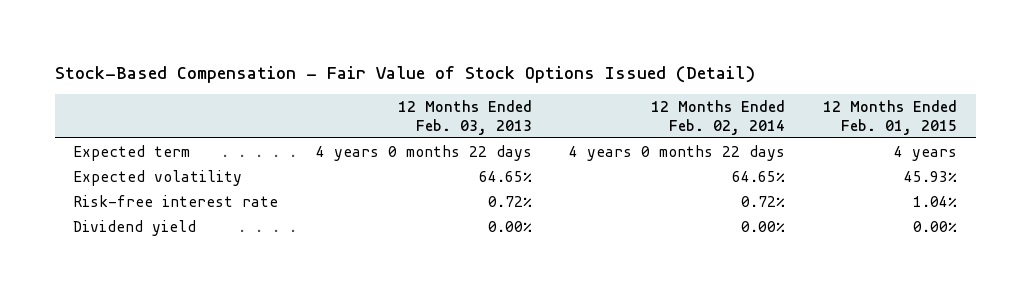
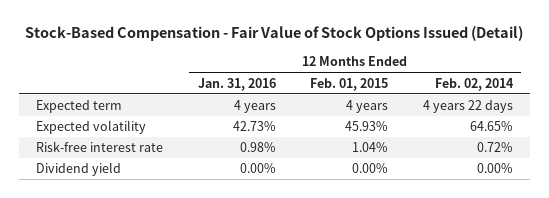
- | 12 Months Ended Feb. 03, 2013 | 12 Months Ended Feb. 02, 2014 | 12 Months Ended Feb. 01, 2015
+ | 12 Months Ended Jan. 31, 2016 | 12 Months Ended Feb. 01, 2015 | 12 Months Ended Feb. 02, 2014
- Expected term | 4 years 0 months 22 days | 4 years 0 months 22 days | 4 years
+ Expected term | 4 years | 4 years | 4 years 22 days

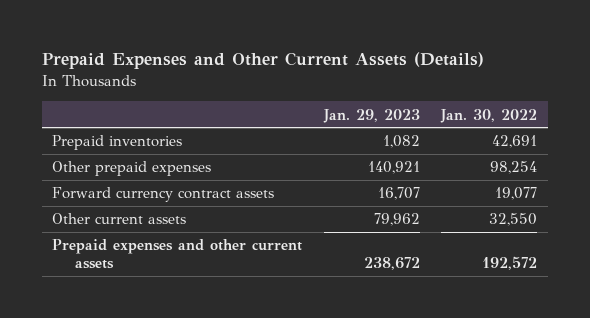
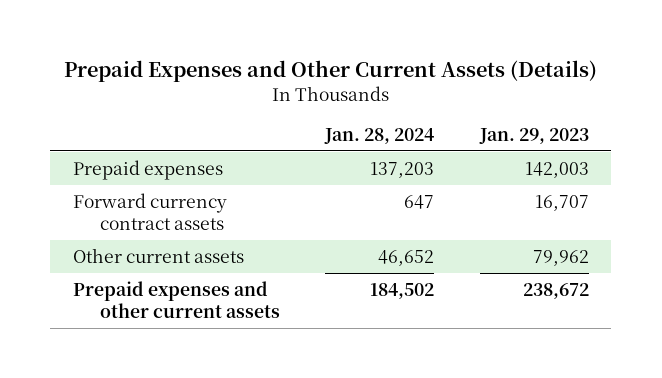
- | Jan. 29, 2023 | Jan. 30, 2022
+ | Jan. 28, 2024 | Jan. 29, 2023
- Prepaid inventories | 1,082 | 42,691
- Other prepaid expenses | 140,921 | 98,254
+ Prepaid expenses | 137,203 | 142,003

